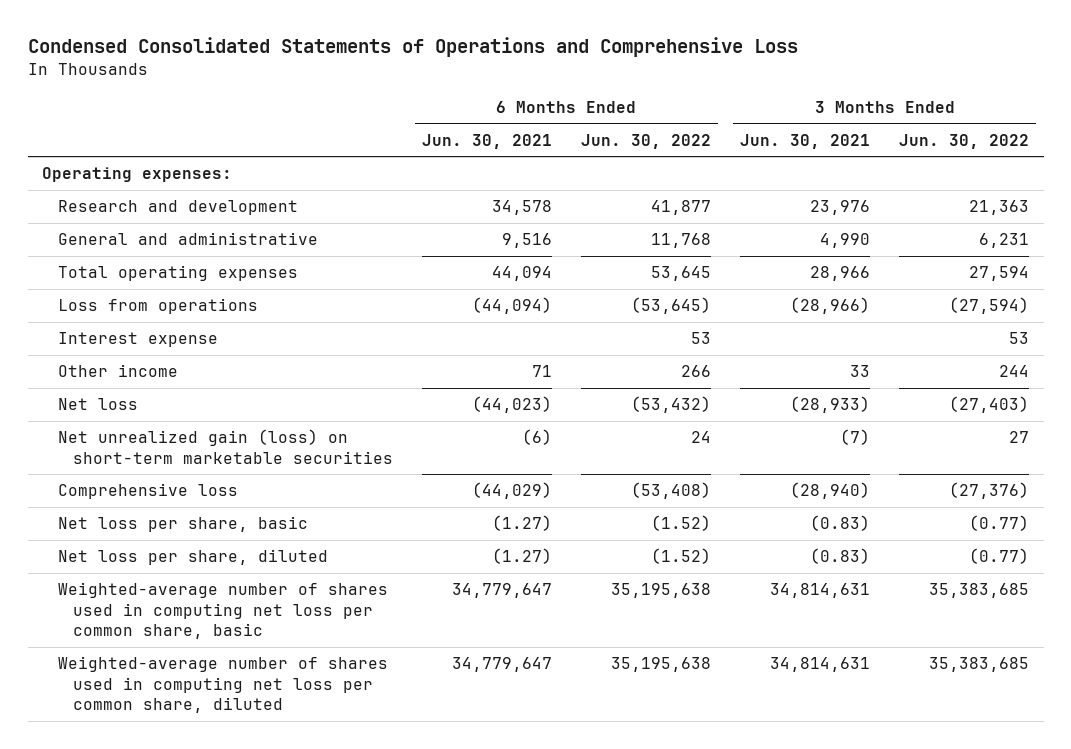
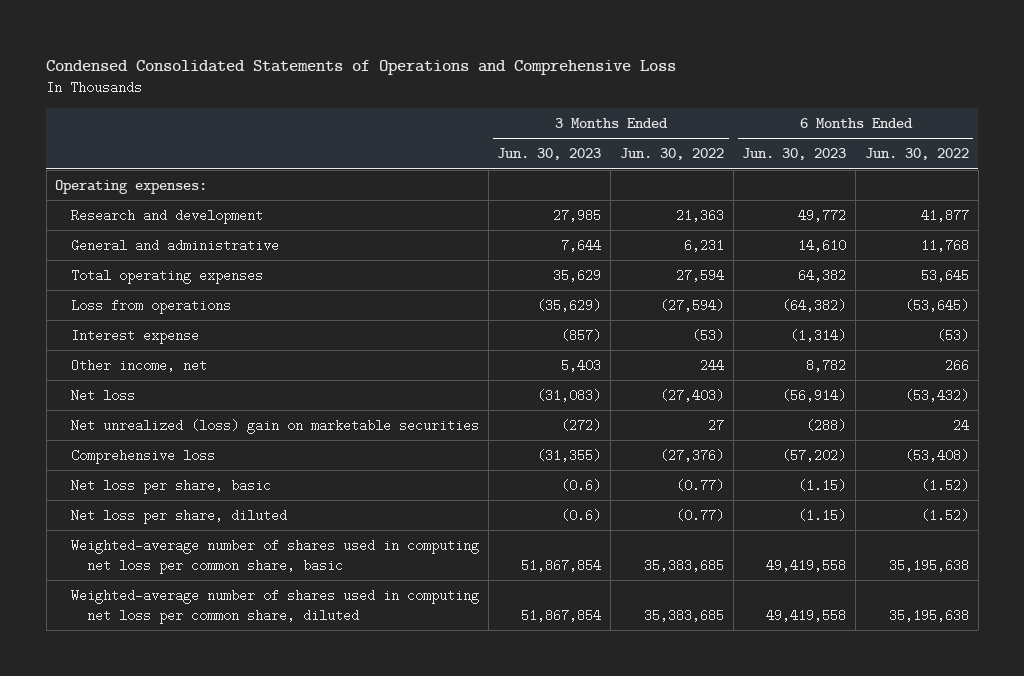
- | 6 Months Ended Jun. 30, 2021 | 6 Months Ended Jun. 30, 2022 | 3 Months Ended Jun. 30, 2021 | 3 Months Ended Jun. 30, 2022
+ | 3 Months Ended Jun. 30, 2023 | 3 Months Ended Jun. 30, 2022 | 6 Months Ended Jun. 30, 2023 | 6 Months Ended Jun. 30, 2022
- Interest expense | | 53 | | 53
- Other income | 71 | 266 | 33 | 244
+ Interest expense | (857) | (53) | (1,314) | (53)
+ Other income, net | 5,403 | 244 | 8,782 | 266
- Net unrealized gain (loss) on short-term marketable securities | (6) | 24 | (7) | 27
+ Net unrealized (loss) gain on marketable securities | (272) | 27 | (288) | 24

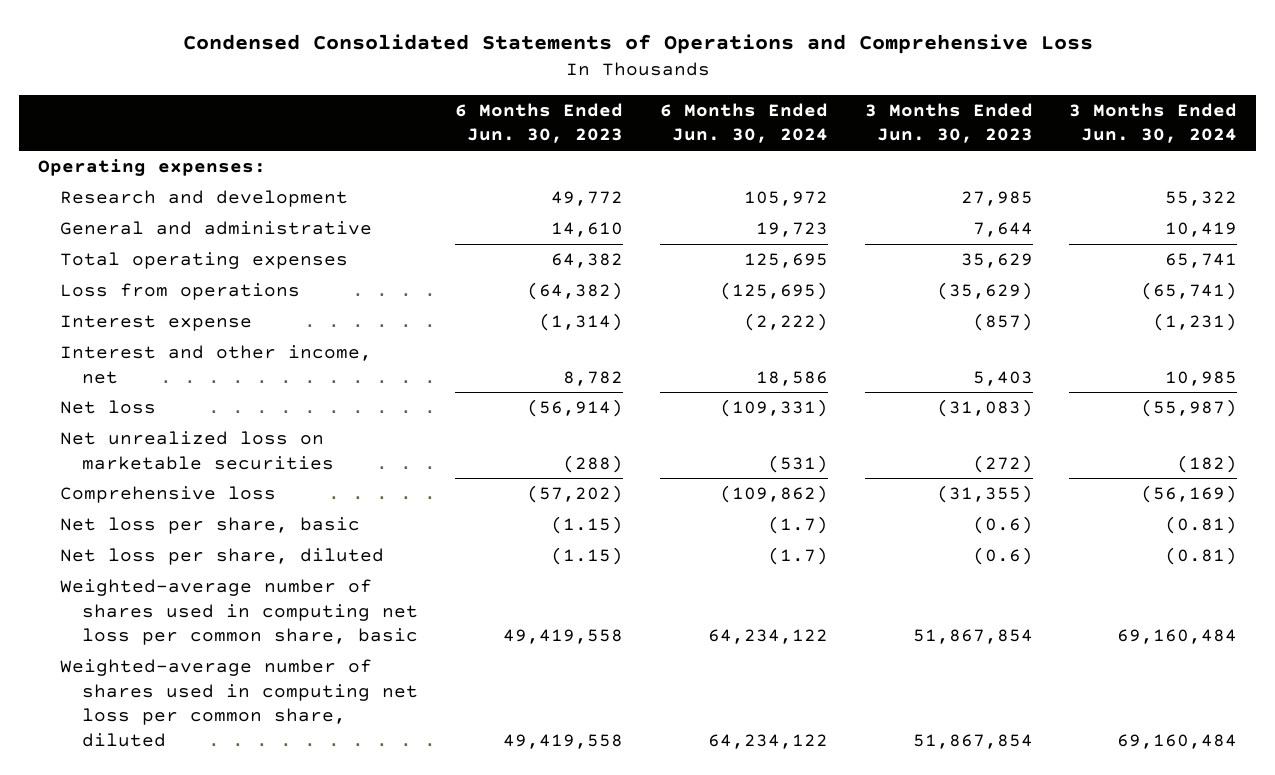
- | 3 Months Ended Jun. 30, 2023 | 3 Months Ended Jun. 30, 2022 | 6 Months Ended Jun. 30, 2023 | 6 Months Ended Jun. 30, 2022
+ | 6 Months Ended Jun. 30, 2023 | 6 Months Ended Jun. 30, 2024 | 3 Months Ended Jun. 30, 2023 | 3 Months Ended Jun. 30, 2024
- Other income, net | 5,403 | 244 | 8,782 | 266
+ Interest and other income, net | 8,782 | 18,586 | 5,403 | 10,985
- Net unrealized (loss) gain on marketable securities | (272) | 27 | (288) | 24
+ Net unrealized loss on marketable securities | (288) | (531) | (272) | (182)

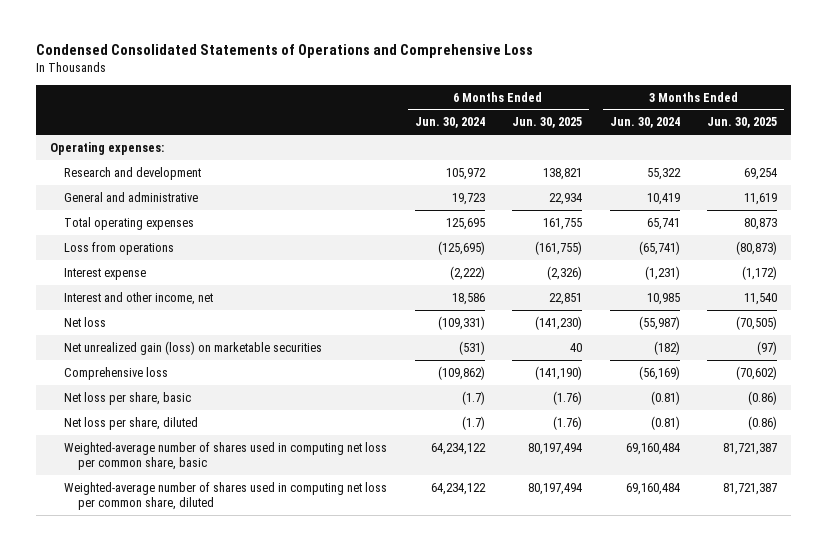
- | 6 Months Ended Jun. 30, 2023 | 6 Months Ended Jun. 30, 2024 | 3 Months Ended Jun. 30, 2023 | 3 Months Ended Jun. 30, 2024
+ | 6 Months Ended Jun. 30, 2024 | 6 Months Ended Jun. 30, 2025 | 3 Months Ended Jun. 30, 2024 | 3 Months Ended Jun. 30, 2025
- Net unrealized loss on marketable securities | (288) | (531) | (272) | (182)
+ Net unrealized gain (loss) on marketable securities | (531) | 40 | (182) | (97)

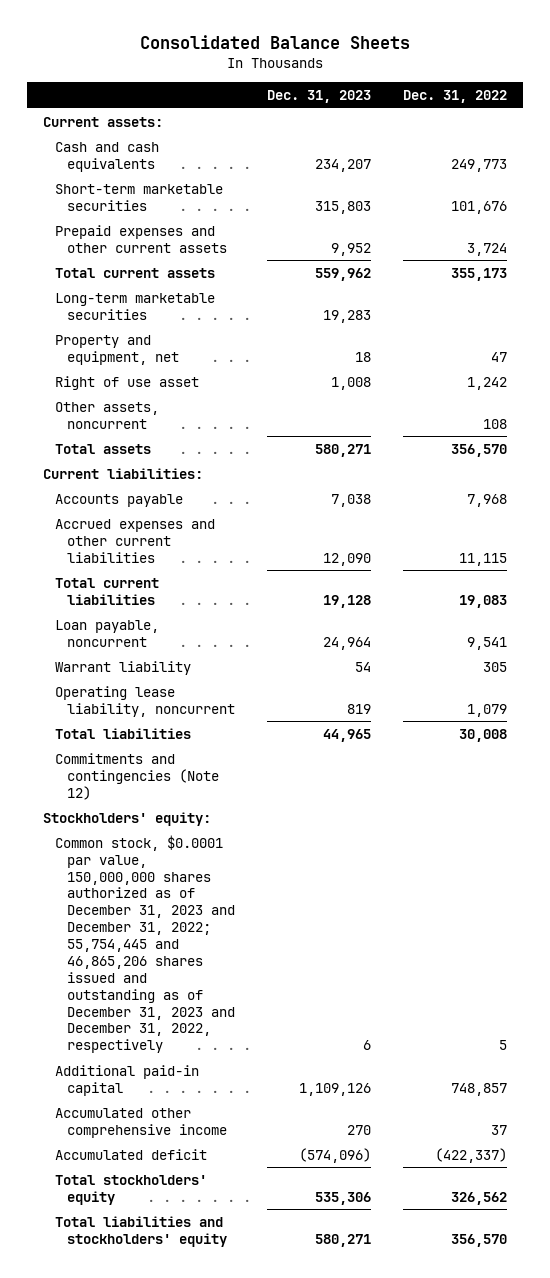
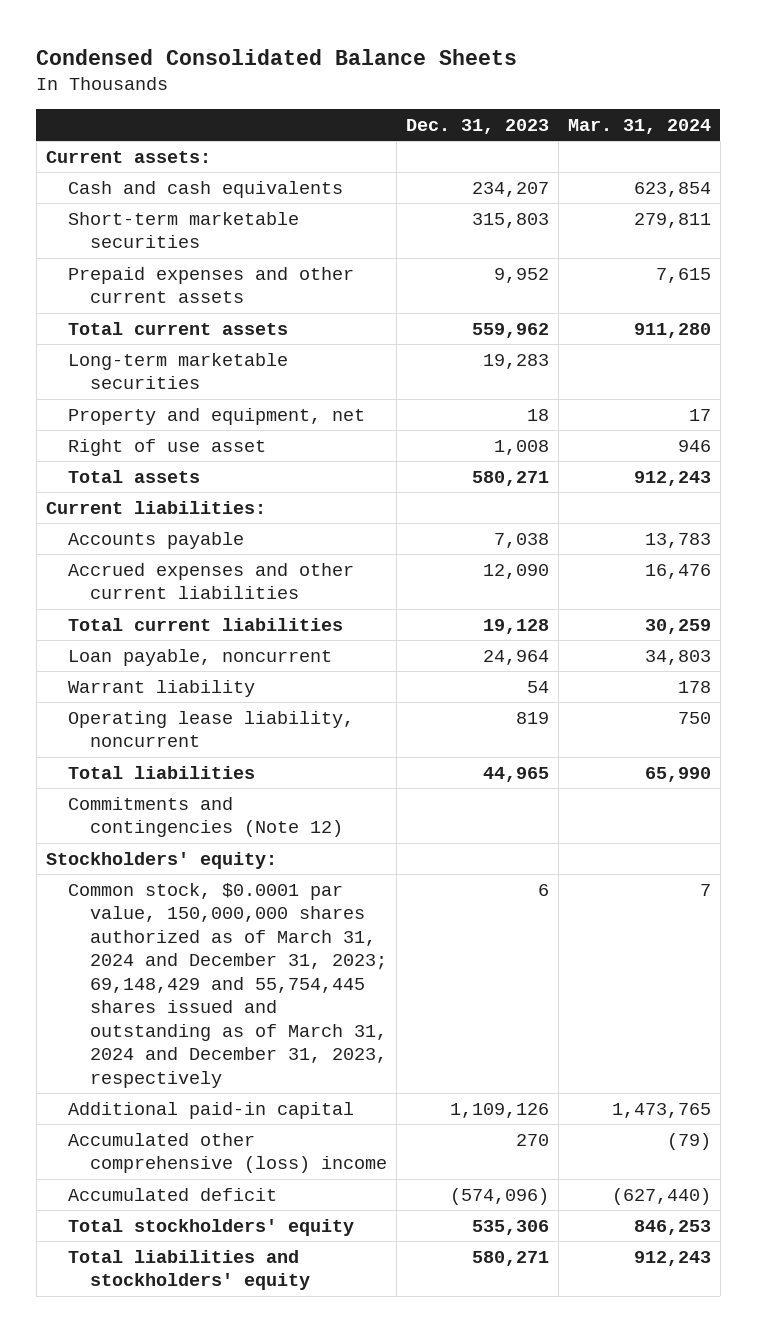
- Consolidated Balance Sheets
+ Condensed Consolidated Balance Sheets
- | Dec. 31, 2023 | Dec. 31, 2022
+ | Dec. 31, 2023 | Mar. 31, 2024
- Other assets, noncurrent | | 108
- Common stock, $0.0001 par value, 150,000,000 shares authorized as of December 31, 2023 and December 31, 2022; 55,754,445 and 46,865,206 shares issued and outstanding as of December 31, 2023 and December 31, 2022, respectively | 6 | 5
+ Common stock, $0.0001 par value, 150,000,000 shares authorized as of March 31, 2024 and December 31, 2023; 69,148,429 and 55,754,445 shares issued and outstanding as of March 31, 2024 and December 31, 2023, respectively | 6 | 7
- Accumulated other comprehensive income | 270 | 37
+ Accumulated other comprehensive (loss) income | 270 | (79)

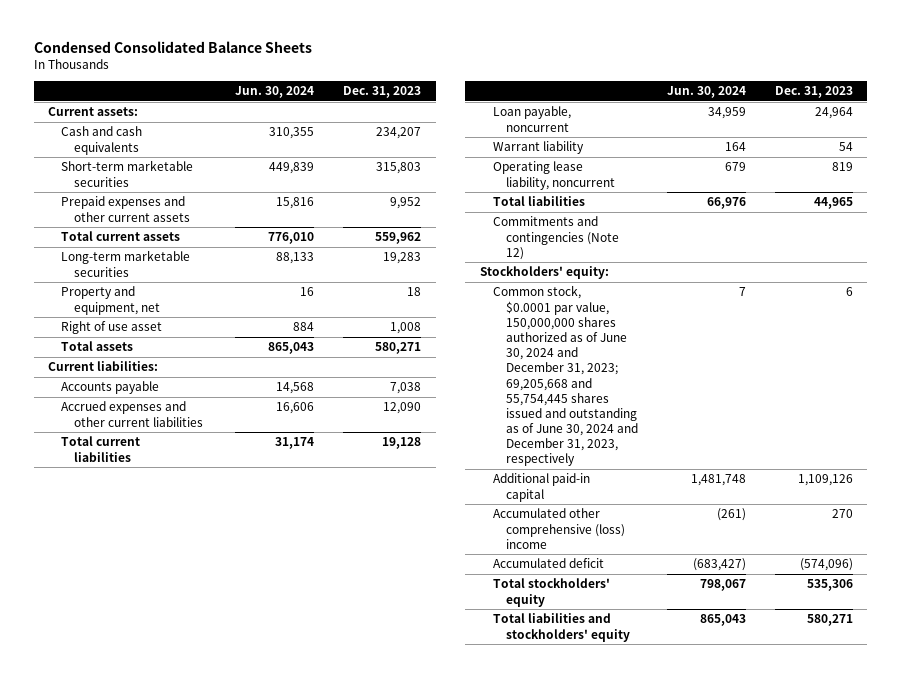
- | Dec. 31, 2023 | Mar. 31, 2024
+ | Jun. 30, 2024 | Dec. 31, 2023
- Common stock, $0.0001 par value, 150,000,000 shares authorized as of March 31, 2024 and December 31, 2023; 69,148,429 and 55,754,445 shares issued and outstanding as of March 31, 2024 and December 31, 2023, respectively | 6 | 7
+ Common stock, $0.0001 par value, 150,000,000 shares authorized as of June 30, 2024 and December 31, 2023; 69,205,668 and 55,754,445 shares issued and outstanding as of June 30, 2024 and December 31, 2023, respectively | 7 | 6

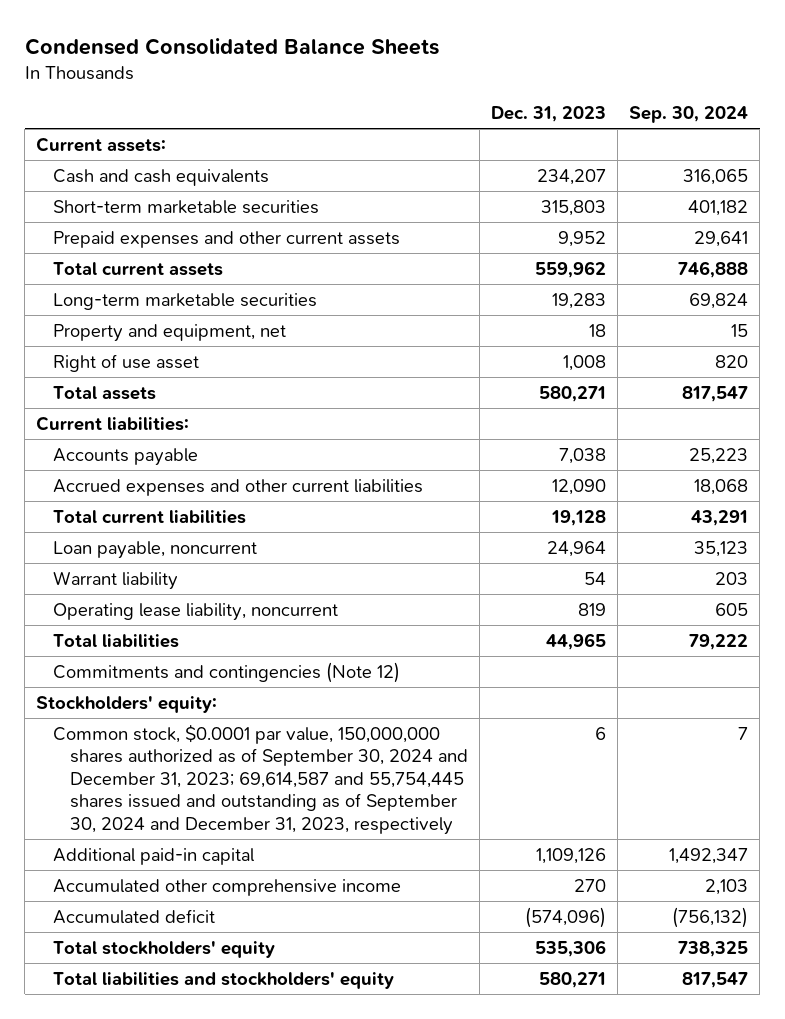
- | Jun. 30, 2024 | Dec. 31, 2023
+ | Dec. 31, 2023 | Sep. 30, 2024
- Common stock, $0.0001 par value, 150,000,000 shares authorized as of June 30, 2024 and December 31, 2023; 69,205,668 and 55,754,445 shares issued and outstanding as of June 30, 2024 and December 31, 2023, respectively | 7 | 6
+ Common stock, $0.0001 par value, 150,000,000 shares authorized as of September 30, 2024 and December 31, 2023; 69,614,587 and 55,754,445 shares issued and outstanding as of September 30, 2024 and December 31, 2023, respectively | 6 | 7
- Accumulated other comprehensive (loss) income | (261) | 270
+ Accumulated other comprehensive income | 270 | 2,103

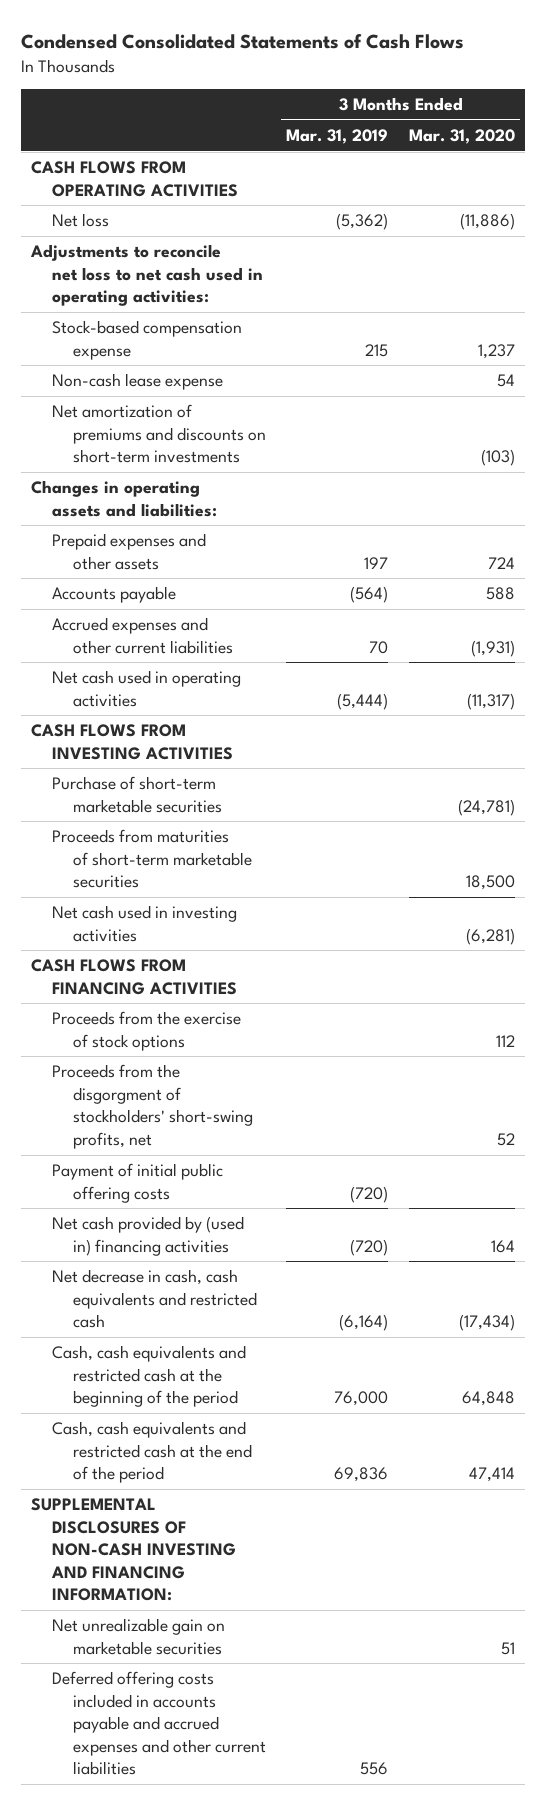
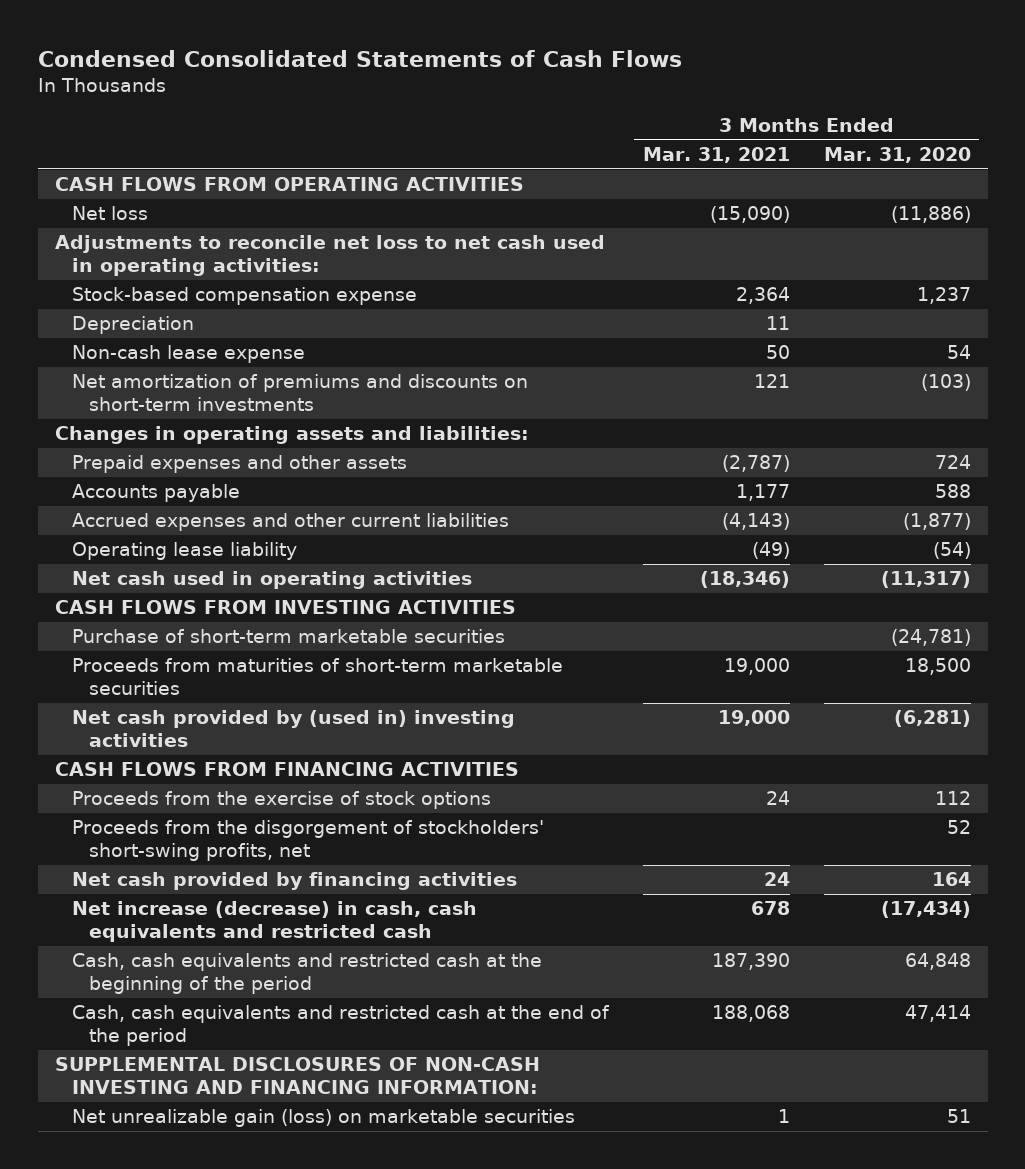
- | 3 Months Ended Mar. 31, 2019 | 3 Months Ended Mar. 31, 2020
+ | 3 Months Ended Mar. 31, 2021 | 3 Months Ended Mar. 31, 2020
+ Depreciation | 11 |
- Accrued expenses and other current liabilities | 70 | (1,931)
+ Accrued expenses and other current liabilities | (4,143) | (1,877)
+ Operating lease liability | (49) | (54)
- Net cash used in investing activities | | (6,281)
+ Net cash provided by (used in) investing activities | 19,000 | (6,281)
- Proceeds from the disgorgment of stockholders' short-swing profits, net | | 52
- Payment of initial public offering costs | (720) |
- Net cash provided by (used in) financing activities | (720) | 164
- Net decrease in cash, cash equivalents and restricted cash | (6,164) | (17,434)
+ Proceeds from the disgorgement of stockholders' short-swing profits, net | | 52
+ Net cash provided by financing activities | 24 | 164
+ Net increase (decrease) in cash, cash equivalents and restricted cash | 678 | (17,434)
- Net unrealizable gain on marketable securities | | 51
- Deferred offering costs included in accounts payable and accrued expenses and other current liabilities | 556 |
+ Net unrealizable gain (loss) on marketable securities | 1 | 51

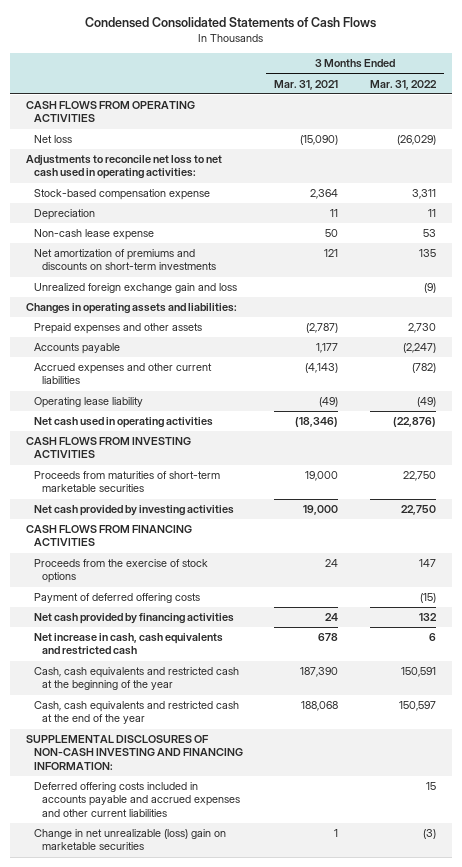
- | 3 Months Ended Mar. 31, 2021 | 3 Months Ended Mar. 31, 2020
+ | 3 Months Ended Mar. 31, 2021 | 3 Months Ended Mar. 31, 2022
+ Unrealized foreign exchange gain and loss | | (9)
- Purchase of short-term marketable securities | | (24,781)
- Net cash provided by (used in) investing activities | 19,000 | (6,281)
+ Net cash provided by investing activities | 19,000 | 22,750
- Proceeds from the disgorgement of stockholders' short-swing profits, net | | 52
+ Payment of deferred offering costs | | (15)
- Net increase (decrease) in cash, cash equivalents and restricted cash | 678 | (17,434)
- Cash, cash equivalents and restricted cash at the beginning of the period | 187,390 | 64,848
- Cash, cash equivalents and restricted cash at the end of the period | 188,068 | 47,414
+ Net increase in cash, cash equivalents and restricted cash | 678 | 6
+ Cash, cash equivalents and restricted cash at the beginning of the year | 187,390 | 150,591
+ Cash, cash equivalents and restricted cash at the end of the year | 188,068 | 150,597
- Net unrealizable gain (loss) on marketable securities | 1 | 51
+ Deferred offering costs included in accounts payable and accrued expenses and other current liabilities | | 15
+ Change in net unrealizable (loss) gain on marketable securities | 1 | (3)

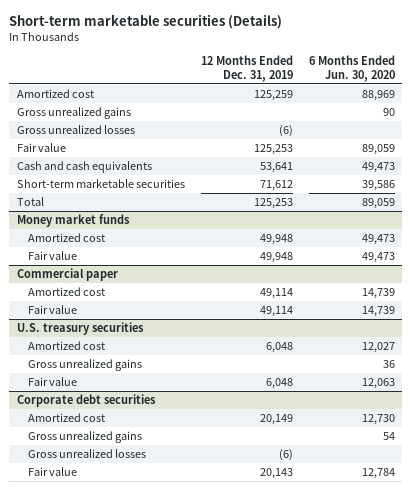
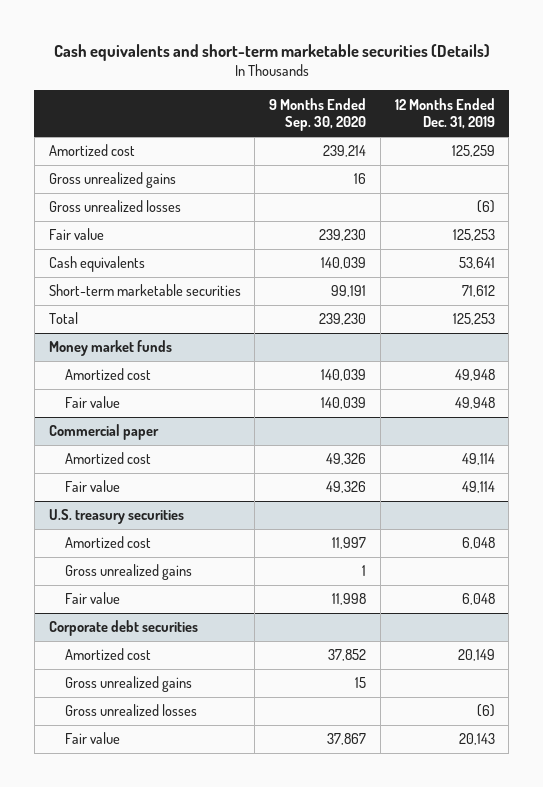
- Short-term marketable securities (Details)
+ Cash equivalents and short-term marketable securities (Details)
- | 12 Months Ended Dec. 31, 2019 | 6 Months Ended Jun. 30, 2020
+ | 9 Months Ended Sep. 30, 2020 | 12 Months Ended Dec. 31, 2019
- Cash and cash equivalents | 53,641 | 49,473
+ Cash equivalents | 140,039 | 53,641

